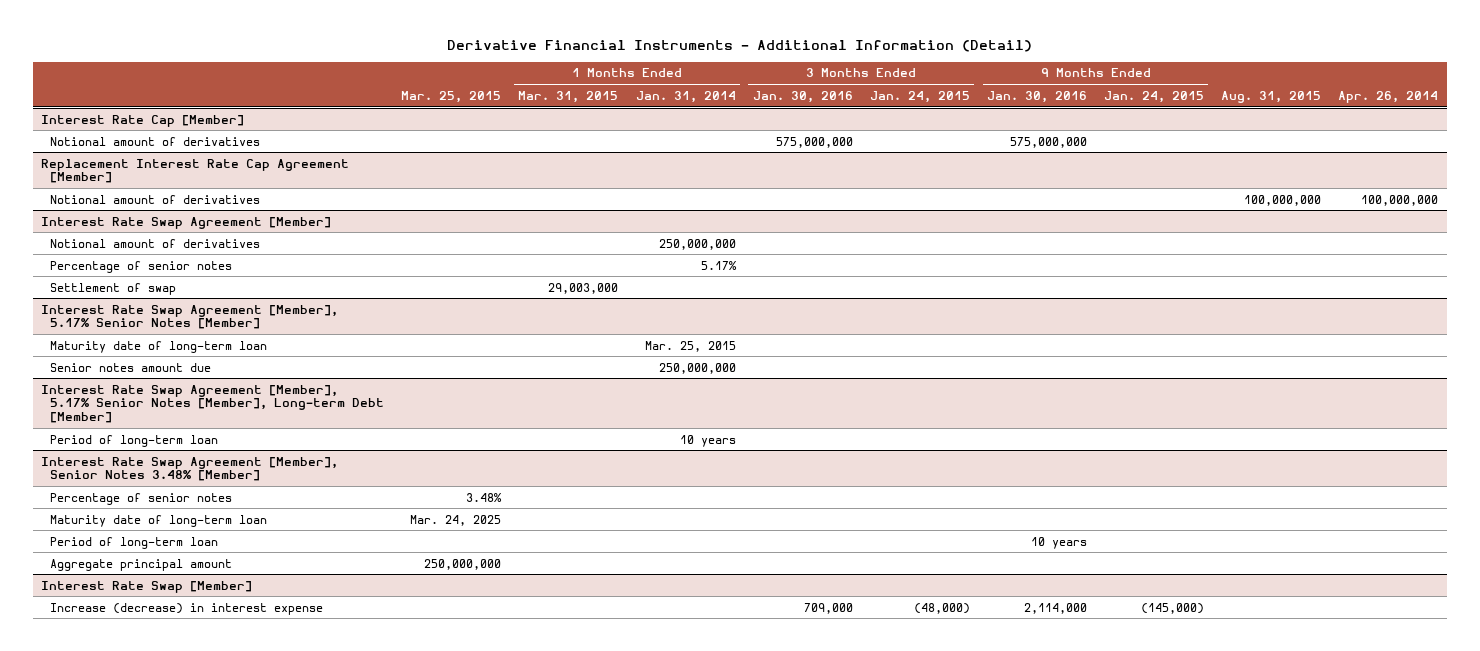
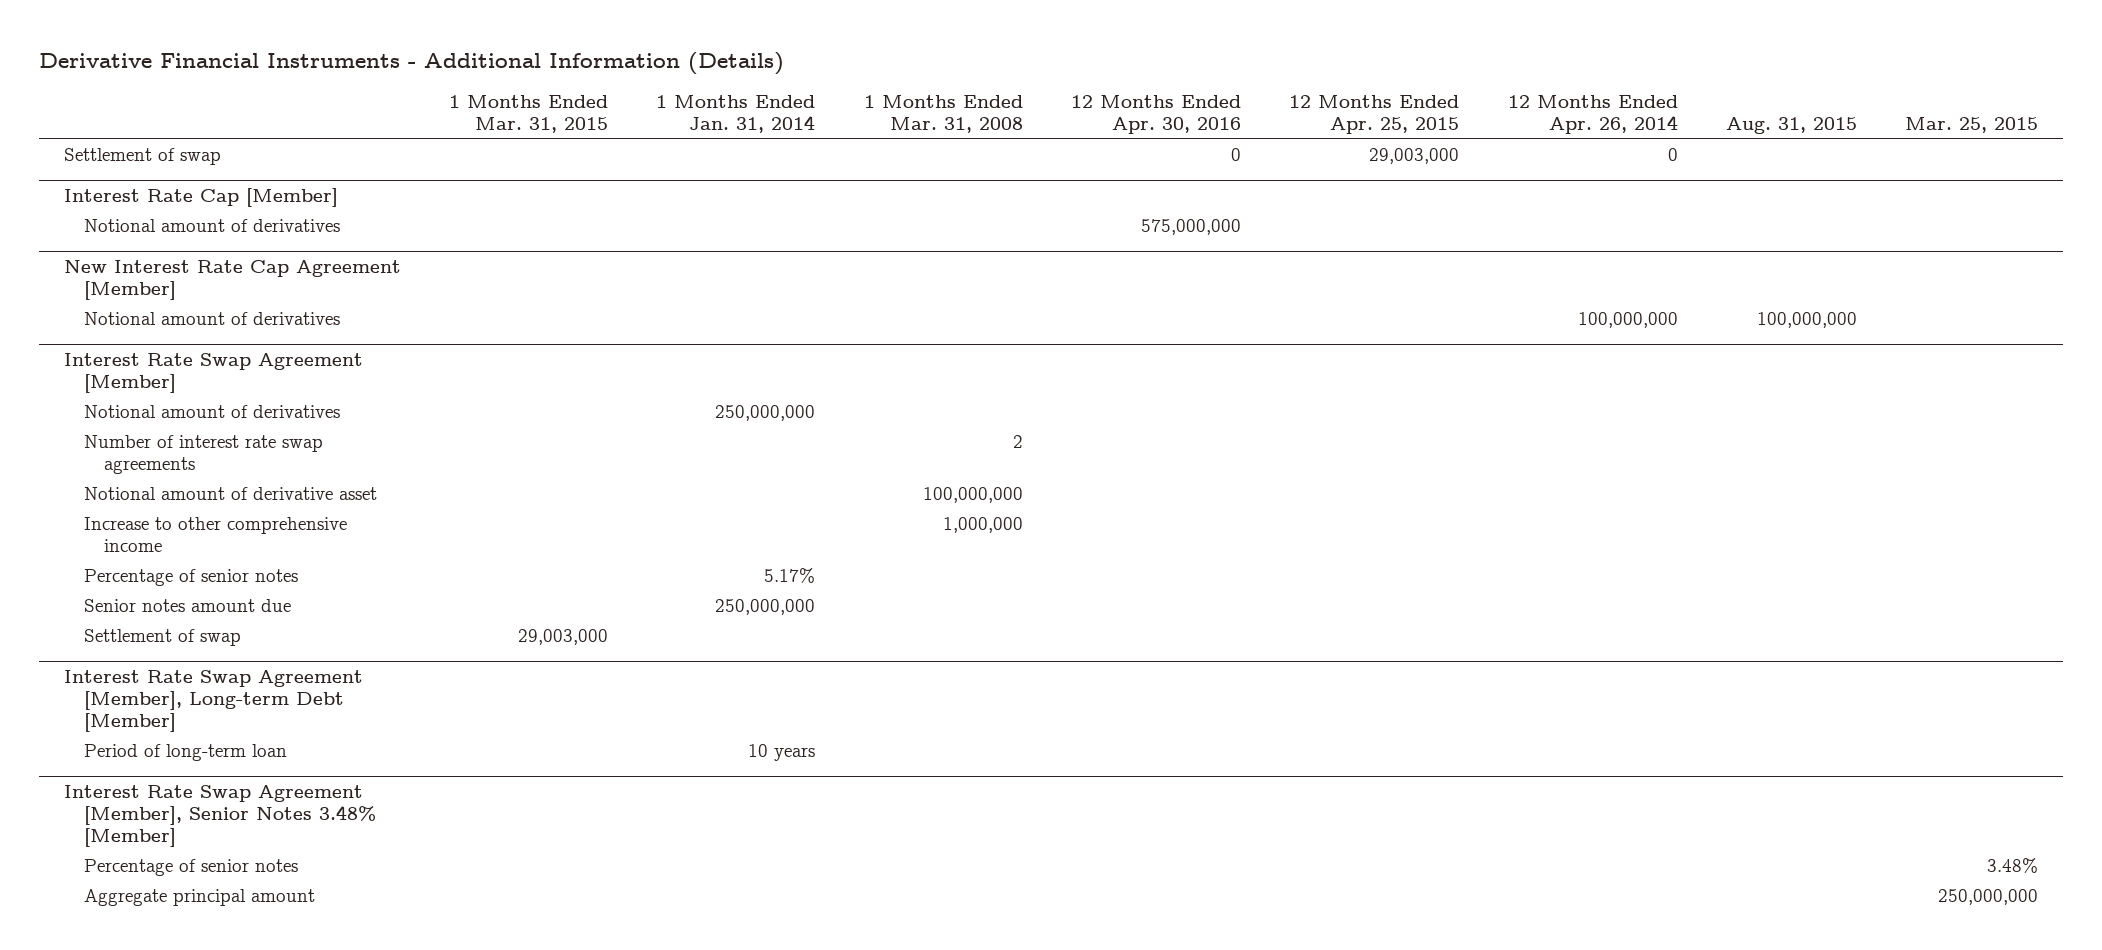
- Derivative Financial Instruments - Additional Information (Detail)
+ Derivative Financial Instruments - Additional Information (Details)
- | Mar. 25, 2015 | 1 Months Ended Mar. 31, 2015 | 1 Months Ended Jan. 31, 2014 | 3 Months Ended Jan. 30, 2016 | 3 Months Ended Jan. 24, 2015 | 9 Months Ended Jan. 30, 2016 | 9 Months Ended Jan. 24, 2015 | Aug. 31, 2015 | Apr. 26, 2014
+ | 1 Months Ended Mar. 31, 2015 | 1 Months Ended Jan. 31, 2014 | 1 Months Ended Mar. 31, 2008 | 12 Months Ended Apr. 30, 2016 | 12 Months Ended Apr. 25, 2015 | 12 Months Ended Apr. 26, 2014 | Aug. 31, 2015 | Mar. 25, 2015
+ Settlement of swap | | | | 0 | 29,003,000 | 0 | |
- Replacement Interest Rate Cap Agreement [Member]
+ New Interest Rate Cap Agreement [Member]
@ Interest Rate Swap Agreement [Member]
+ Number of interest rate swap agreements | | | 2 | | | | |
+ Notional amount of derivative asset | | | 100,000,000 | | | | |
+ Increase to other comprehensive income | | | 1,000,000 | | | | |
+ Senior notes amount due | | 250,000,000 | | | | | |
- Interest Rate Swap Agreement [Member], 5.17% Senior Notes [Member]
- Maturity date of long-term loan | | | Mar. 25, 2015 | | | | | |
- Senior notes amount due | | | 250,000,000 | | | | | |
- Interest Rate Swap Agreement [Member], 5.17% Senior Notes [Member], Long-term Debt [Member]
+ Interest Rate Swap Agreement [Member], Long-term Debt [Member]
@ Interest Rate Swap Agreement [Member], Senior Notes 3.48% [Member]
- Maturity date of long-term loan | Mar. 24, 2025 | | | | | | | |
- Period of long-term loan | | | | | | 10 years | | |
- Interest Rate Swap [Member]
- Increase (decrease) in interest expense | | | | 709,000 | (48,000) | 2,114,000 | (145,000) | |

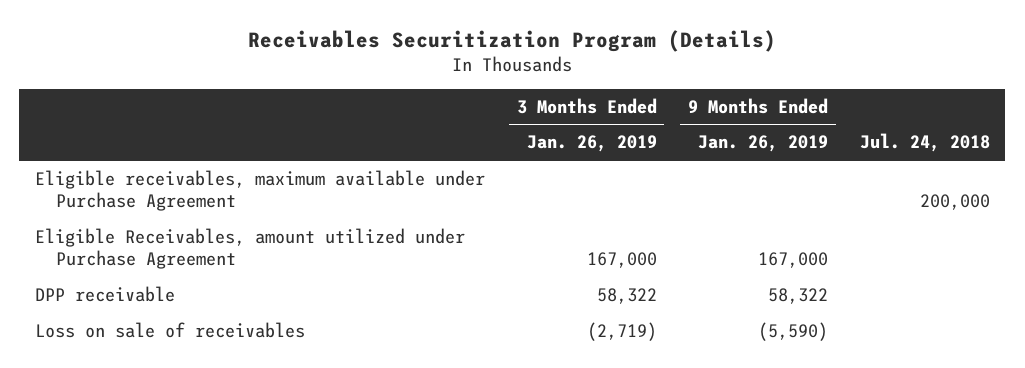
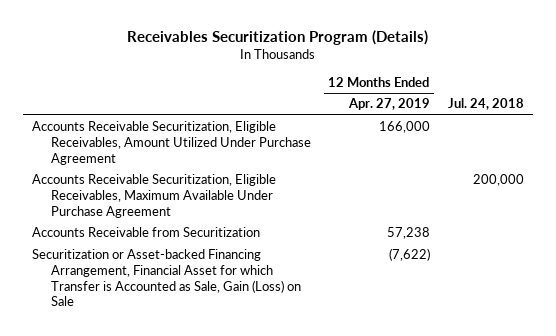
- | 3 Months Ended Jan. 26, 2019 | 9 Months Ended Jan. 26, 2019 | Jul. 24, 2018
+ | 12 Months Ended Apr. 27, 2019 | Jul. 24, 2018
- Eligible receivables, maximum available under Purchase Agreement | | | 200,000
- Eligible Receivables, amount utilized under Purchase Agreement | 167,000 | 167,000 |
- DPP receivable | 58,322 | 58,322 |
- Loss on sale of receivables | (2,719) | (5,590) |
+ Accounts Receivable Securitization, Eligible Receivables, Amount Utilized Under Purchase Agreement | 166,000 |
+ Accounts Receivable Securitization, Eligible Receivables, Maximum Available Under Purchase Agreement | | 200,000
+ Accounts Receivable from Securitization | 57,238 |
+ Securitization or Asset-backed Financing Arrangement, Financial Asset for which Transfer is Accounted as Sale, Gain (Loss) on Sale | (7,622) |

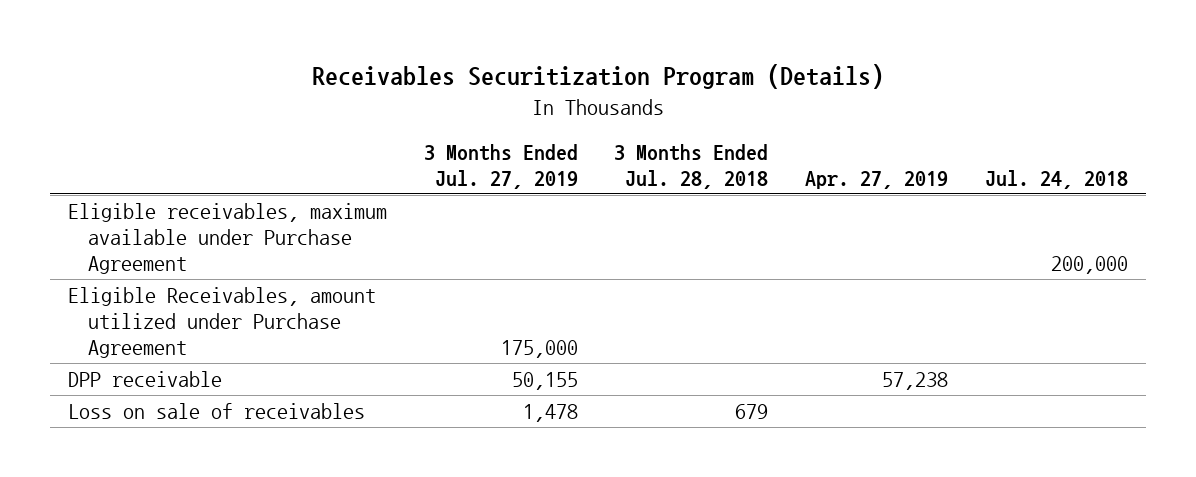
- | 12 Months Ended Apr. 27, 2019 | Jul. 24, 2018
+ | 3 Months Ended Jul. 27, 2019 | 3 Months Ended Jul. 28, 2018 | Apr. 27, 2019 | Jul. 24, 2018
- Accounts Receivable Securitization, Eligible Receivables, Amount Utilized Under Purchase Agreement | 166,000 |
- Accounts Receivable Securitization, Eligible Receivables, Maximum Available Under Purchase Agreement | | 200,000
- Accounts Receivable from Securitization | 57,238 |
- Securitization or Asset-backed Financing Arrangement, Financial Asset for which Transfer is Accounted as Sale, Gain (Loss) on Sale | (7,622) |
+ Eligible receivables, maximum available under Purchase Agreement | | | | 200,000
+ Eligible Receivables, amount utilized under Purchase Agreement | 175,000 | | |
+ DPP receivable | 50,155 | | 57,238 |
+ Loss on sale of receivables | 1,478 | 679 | |

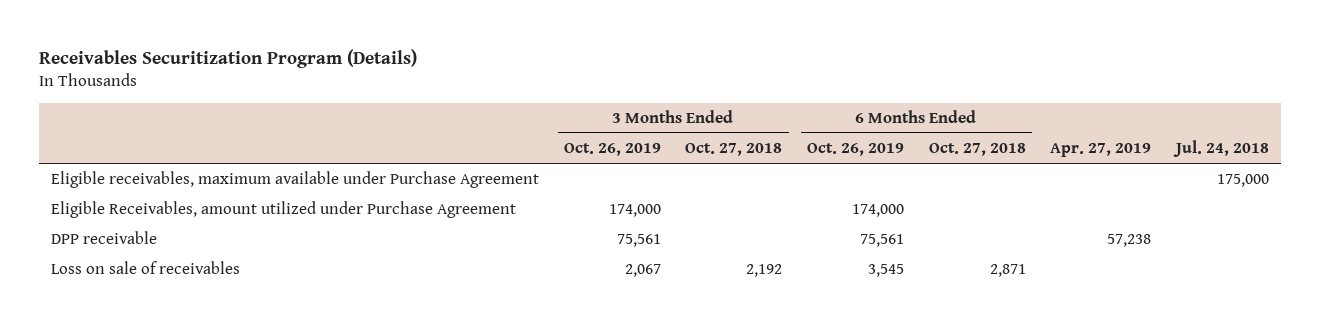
- | 3 Months Ended Jul. 27, 2019 | 3 Months Ended Jul. 28, 2018 | Apr. 27, 2019 | Jul. 24, 2018
+ | 3 Months Ended Oct. 26, 2019 | 3 Months Ended Oct. 27, 2018 | 6 Months Ended Oct. 26, 2019 | 6 Months Ended Oct. 27, 2018 | Apr. 27, 2019 | Jul. 24, 2018
- Eligible receivables, maximum available under Purchase Agreement | | | | 200,000
+ Eligible receivables, maximum available under Purchase Agreement | | | | | | 175,000

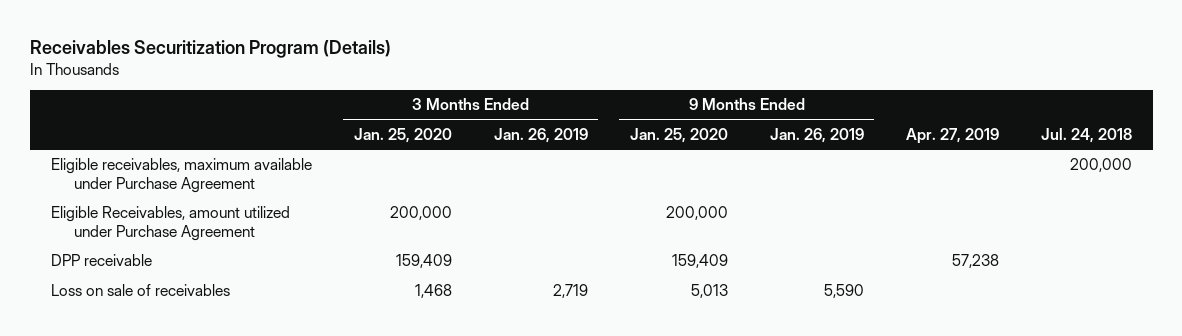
- | 3 Months Ended Oct. 26, 2019 | 3 Months Ended Oct. 27, 2018 | 6 Months Ended Oct. 26, 2019 | 6 Months Ended Oct. 27, 2018 | Apr. 27, 2019 | Jul. 24, 2018
+ | 3 Months Ended Jan. 25, 2020 | 3 Months Ended Jan. 26, 2019 | 9 Months Ended Jan. 25, 2020 | 9 Months Ended Jan. 26, 2019 | Apr. 27, 2019 | Jul. 24, 2018
- Eligible receivables, maximum available under Purchase Agreement | | | | | | 175,000
+ Eligible receivables, maximum available under Purchase Agreement | | | | | | 200,000

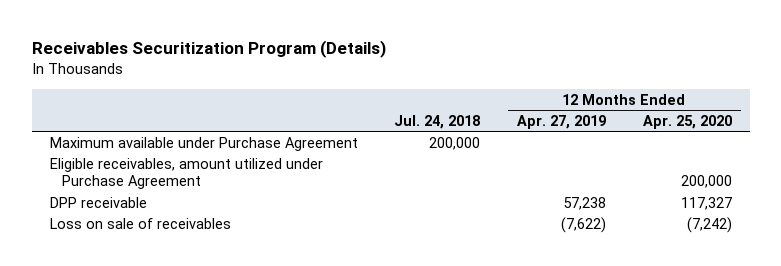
- | 3 Months Ended Jan. 25, 2020 | 3 Months Ended Jan. 26, 2019 | 9 Months Ended Jan. 25, 2020 | 9 Months Ended Jan. 26, 2019 | Apr. 27, 2019 | Jul. 24, 2018
+ | Jul. 24, 2018 | 12 Months Ended Apr. 27, 2019 | 12 Months Ended Apr. 25, 2020
- Eligible receivables, maximum available under Purchase Agreement | | | | | | 200,000
- Eligible Receivables, amount utilized under Purchase Agreement | 200,000 | | 200,000 | | |
+ Maximum available under Purchase Agreement | 200,000 | |
+ Eligible receivables, amount utilized under Purchase Agreement | | | 200,000

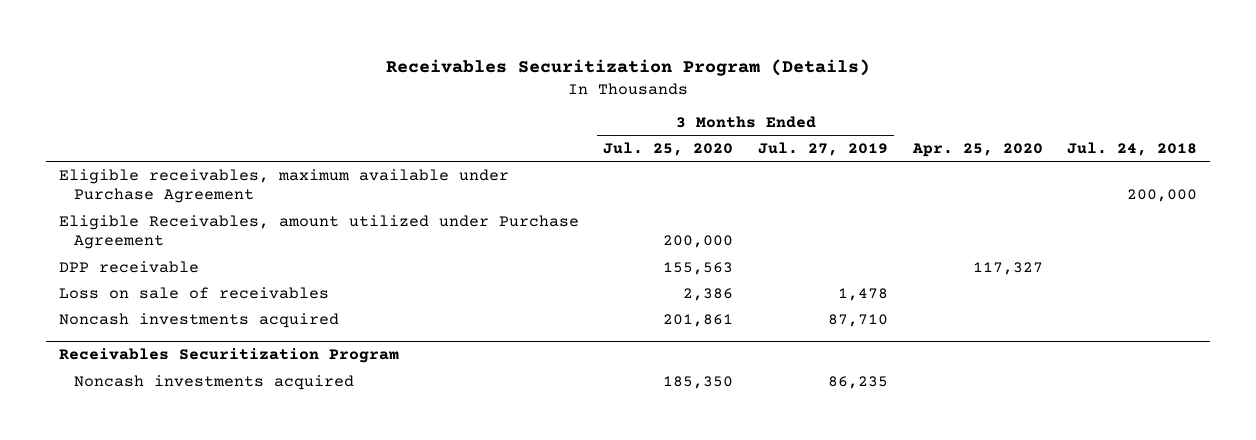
- | Jul. 24, 2018 | 12 Months Ended Apr. 27, 2019 | 12 Months Ended Apr. 25, 2020
+ | 3 Months Ended Jul. 25, 2020 | 3 Months Ended Jul. 27, 2019 | Apr. 25, 2020 | Jul. 24, 2018
- Maximum available under Purchase Agreement | 200,000 | |
- Eligible receivables, amount utilized under Purchase Agreement | | | 200,000
+ Eligible receivables, maximum available under Purchase Agreement | | | | 200,000
+ Eligible Receivables, amount utilized under Purchase Agreement | 200,000 | | |
+ Noncash investments acquired | 201,861 | 87,710 | |
+ Receivables Securitization Program
+ Noncash investments acquired | 185,350 | 86,235 | |

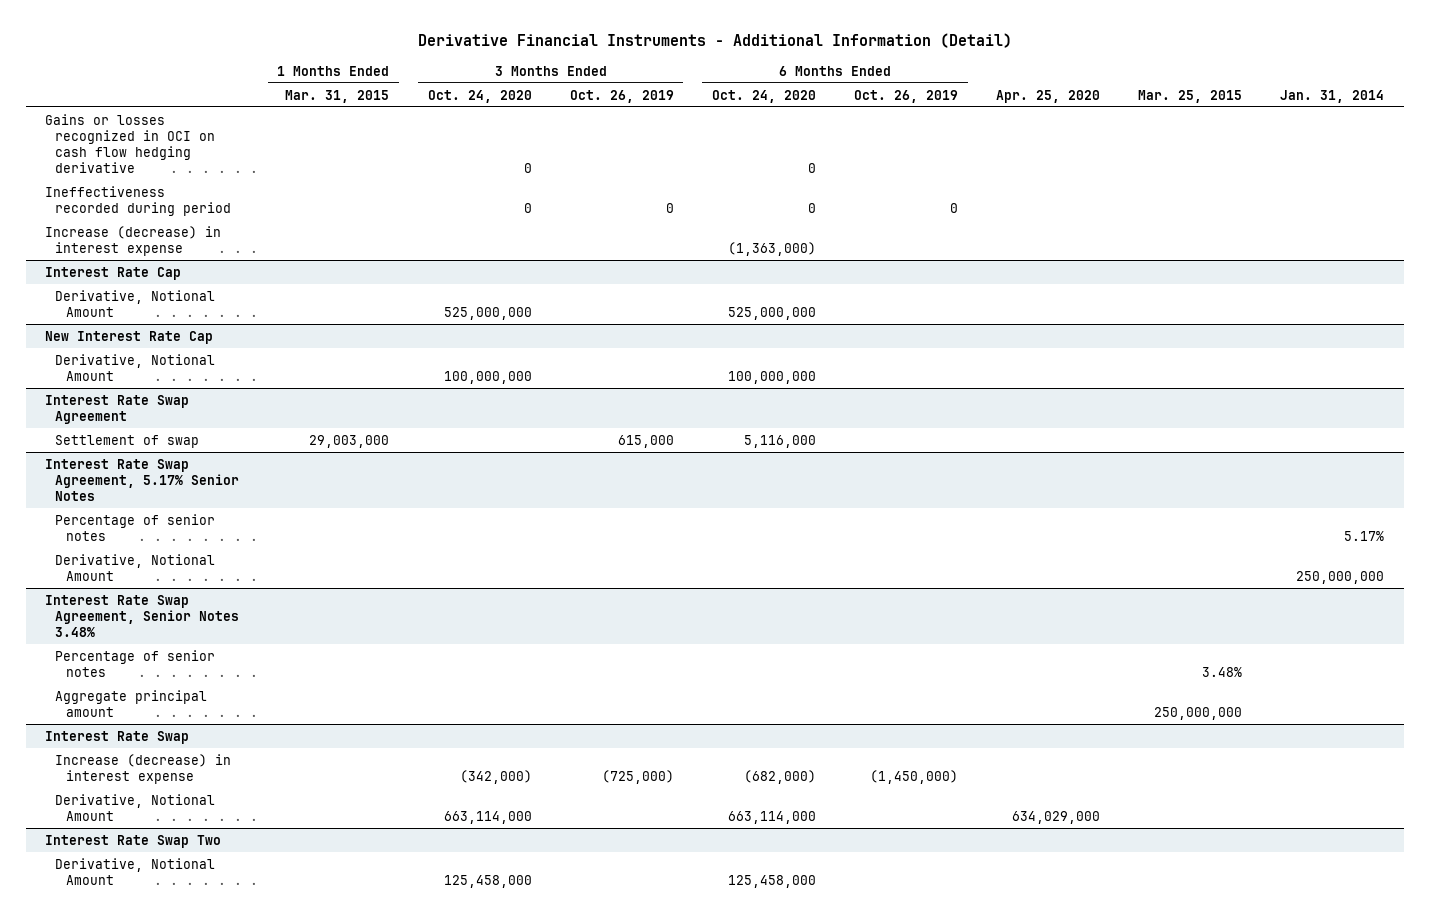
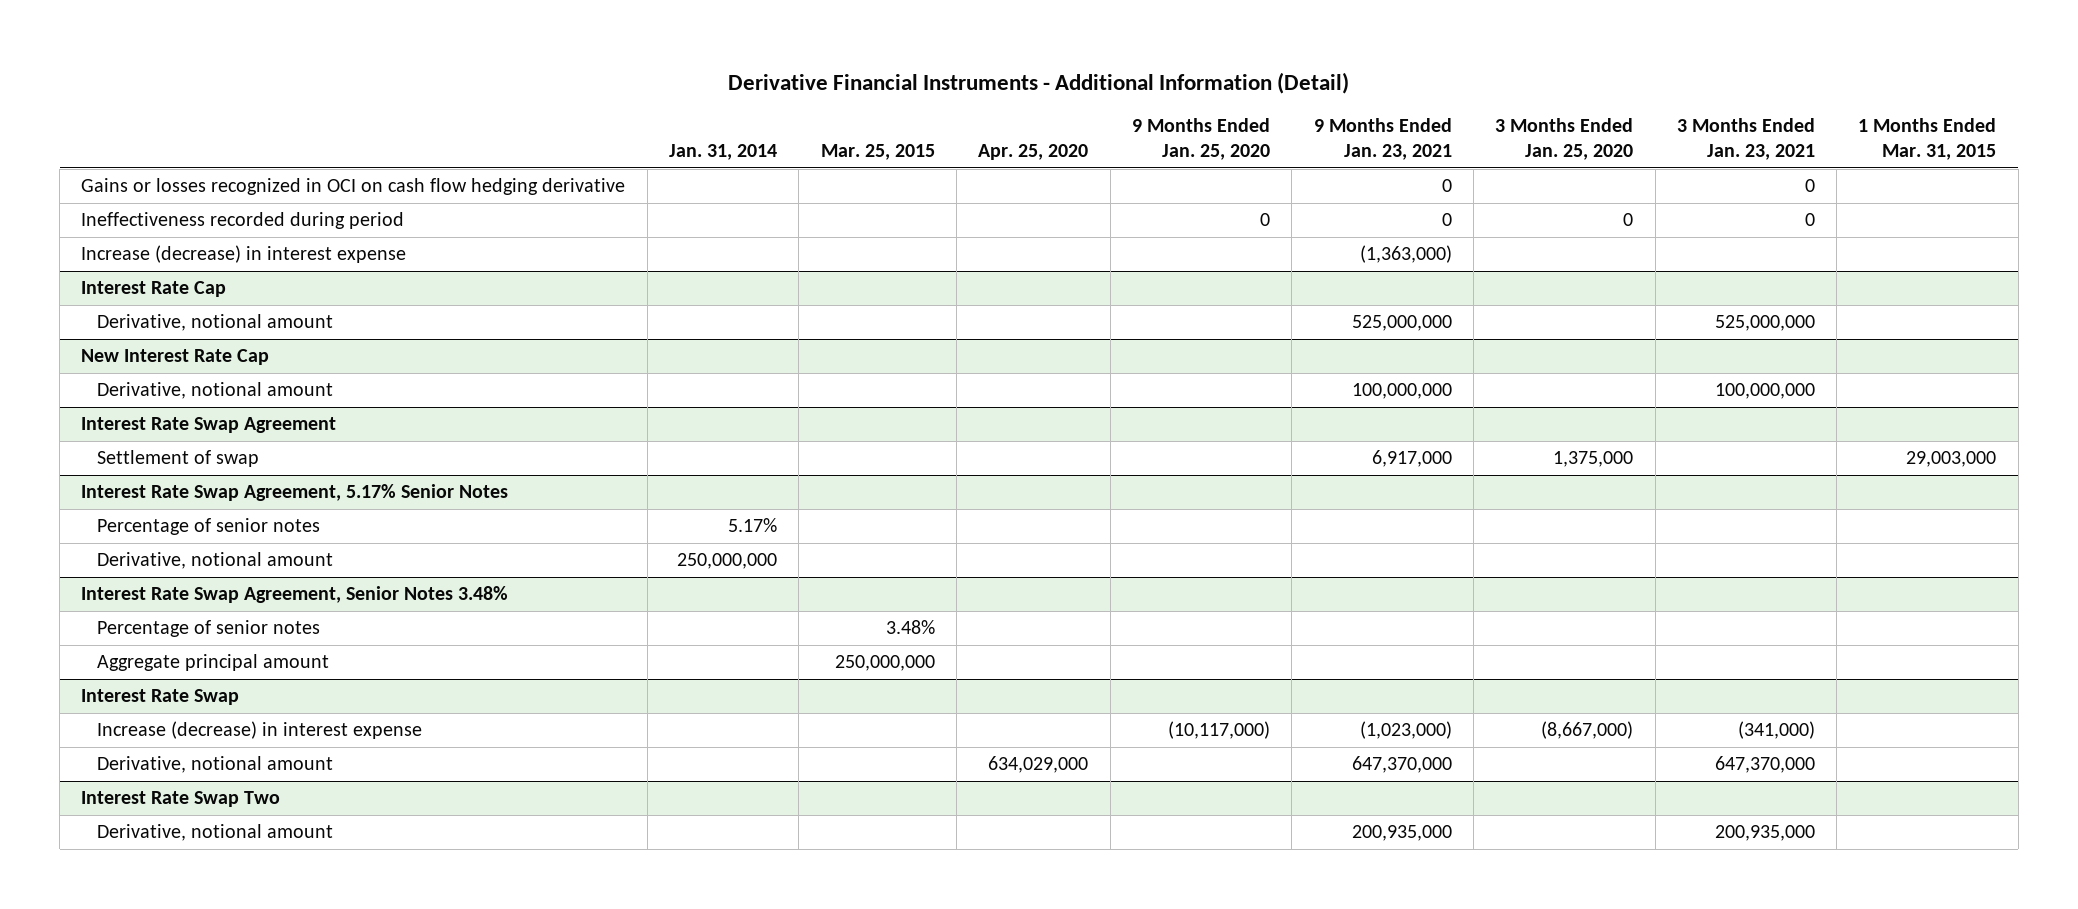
- | 1 Months Ended Mar. 31, 2015 | 3 Months Ended Oct. 24, 2020 | 3 Months Ended Oct. 26, 2019 | 6 Months Ended Oct. 24, 2020 | 6 Months Ended Oct. 26, 2019 | Apr. 25, 2020 | Mar. 25, 2015 | Jan. 31, 2014
+ | Jan. 31, 2014 | Mar. 25, 2015 | Apr. 25, 2020 | 9 Months Ended Jan. 25, 2020 | 9 Months Ended Jan. 23, 2021 | 3 Months Ended Jan. 25, 2020 | 3 Months Ended Jan. 23, 2021 | 1 Months Ended Mar. 31, 2015
@ Interest Rate Cap
- Derivative, Notional Amount | | 525,000,000 | | 525,000,000 | | | |
+ Derivative, notional amount | | | | | 525,000,000 | | 525,000,000 |
@ New Interest Rate Cap
- Derivative, Notional Amount | | 100,000,000 | | 100,000,000 | | | |
+ Derivative, notional amount | | | | | 100,000,000 | | 100,000,000 |
@ Interest Rate Swap Agreement, 5.17% Senior Notes
- Derivative, Notional Amount | | | | | | | | 250,000,000
+ Derivative, notional amount | 250,000,000 | | | | | | |
@ Interest Rate Swap
- Derivative, Notional Amount | | 663,114,000 | | 663,114,000 | | 634,029,000 | |
+ Derivative, notional amount | | | 634,029,000 | | 647,370,000 | | 647,370,000 |
@ Interest Rate Swap Two
- Derivative, Notional Amount | | 125,458,000 | | 125,458,000 | | | |
+ Derivative, notional amount | | | | | 200,935,000 | | 200,935,000 |

